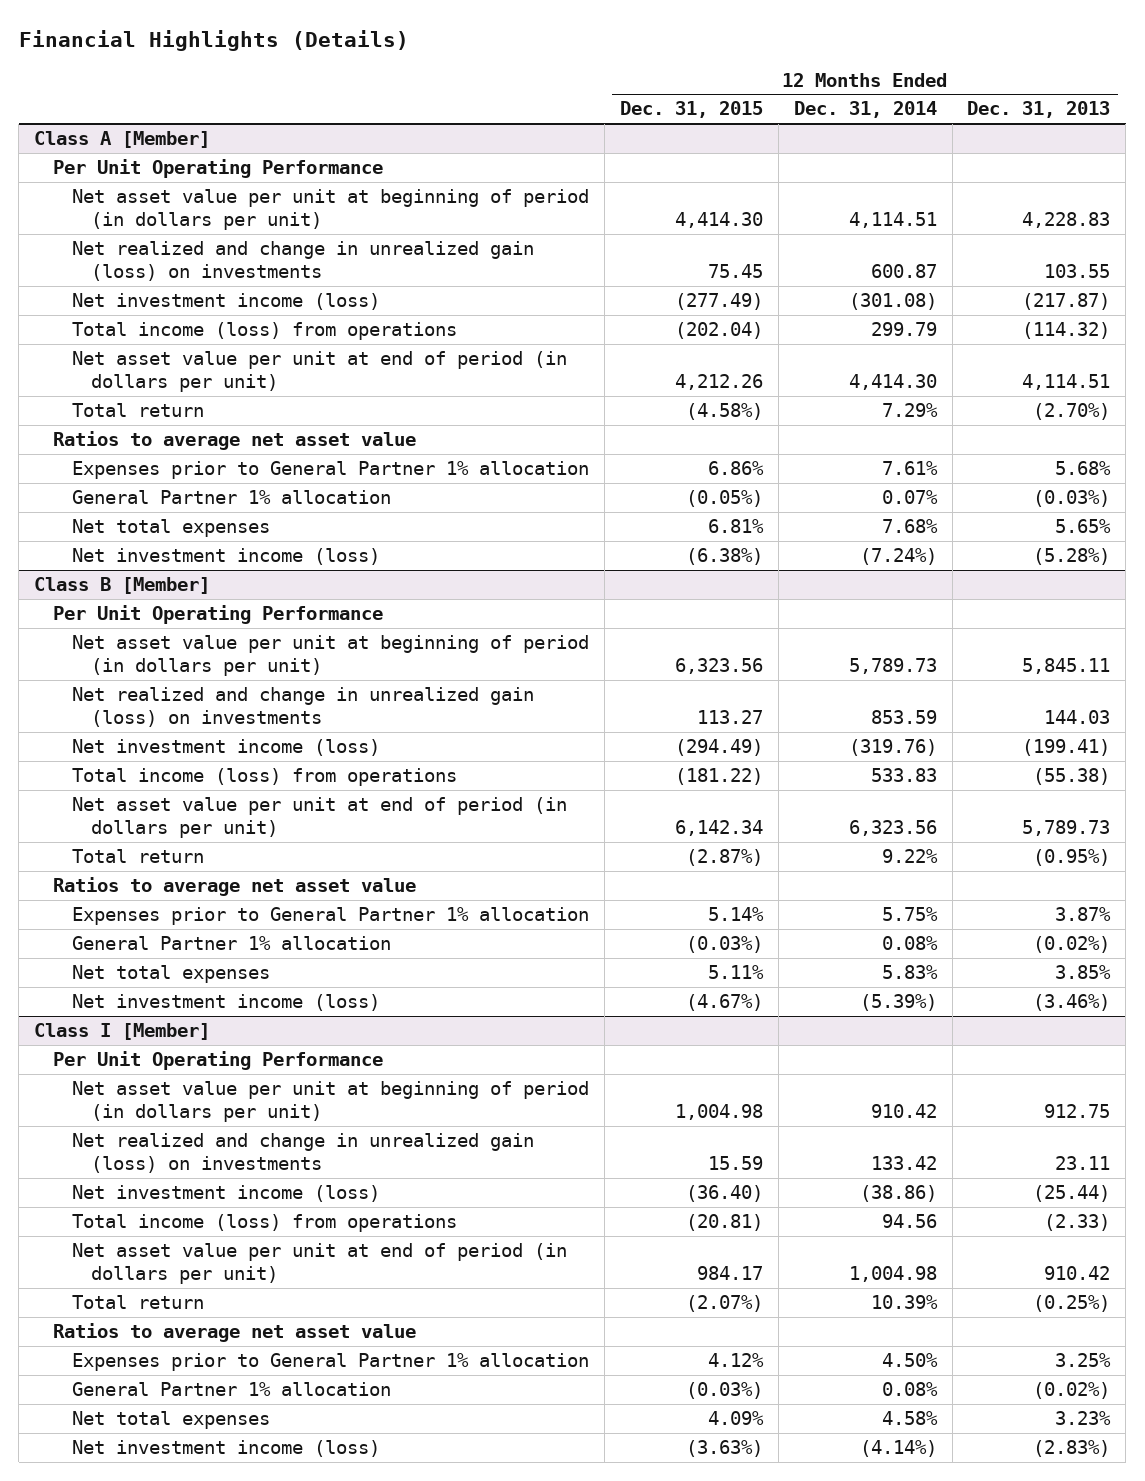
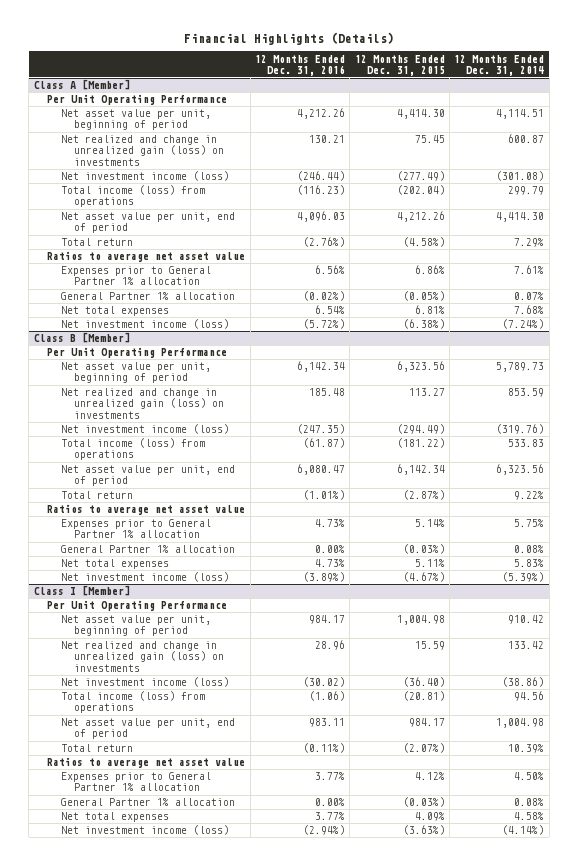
- | 12 Months Ended Dec. 31, 2015 | 12 Months Ended Dec. 31, 2014 | 12 Months Ended Dec. 31, 2013
+ | 12 Months Ended Dec. 31, 2016 | 12 Months Ended Dec. 31, 2015 | 12 Months Ended Dec. 31, 2014
@ Class A [Member]
- Net asset value per unit at beginning of period (in dollars per unit) | 4,414.30 | 4,114.51 | 4,228.83
+ Net asset value per unit, beginning of period | 4,212.26 | 4,414.30 | 4,114.51
- Net asset value per unit at end of period (in dollars per unit) | 4,212.26 | 4,414.30 | 4,114.51
+ Net asset value per unit, end of period | 4,096.03 | 4,212.26 | 4,414.30
@ Class B [Member]
- Net asset value per unit at beginning of period (in dollars per unit) | 6,323.56 | 5,789.73 | 5,845.11
+ Net asset value per unit, beginning of period | 6,142.34 | 6,323.56 | 5,789.73
- Net asset value per unit at end of period (in dollars per unit) | 6,142.34 | 6,323.56 | 5,789.73
+ Net asset value per unit, end of period | 6,080.47 | 6,142.34 | 6,323.56
@ Class I [Member]
- Net asset value per unit at beginning of period (in dollars per unit) | 1,004.98 | 910.42 | 912.75
+ Net asset value per unit, beginning of period | 984.17 | 1,004.98 | 910.42
- Net asset value per unit at end of period (in dollars per unit) | 984.17 | 1,004.98 | 910.42
+ Net asset value per unit, end of period | 983.11 | 984.17 | 1,004.98

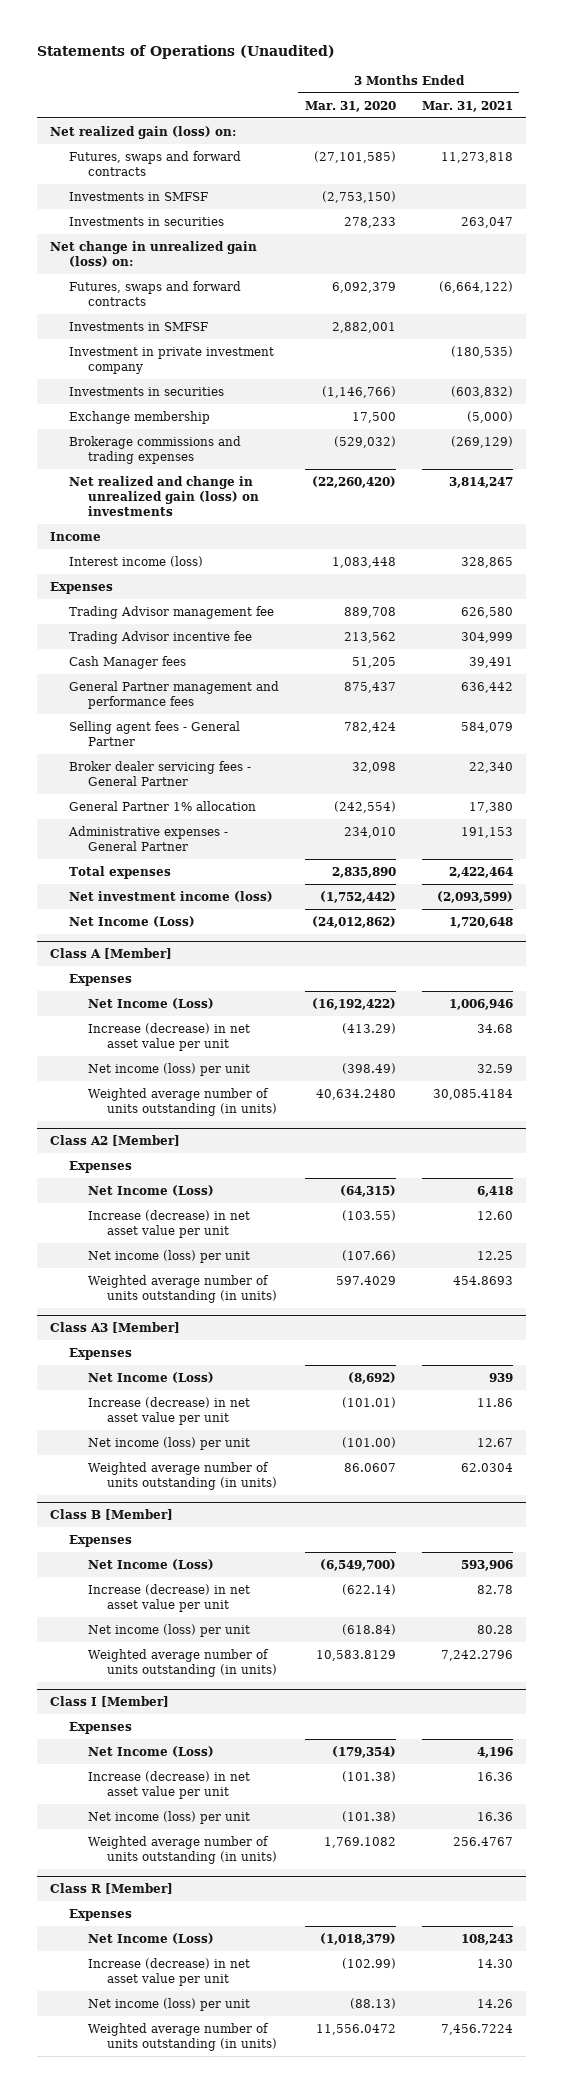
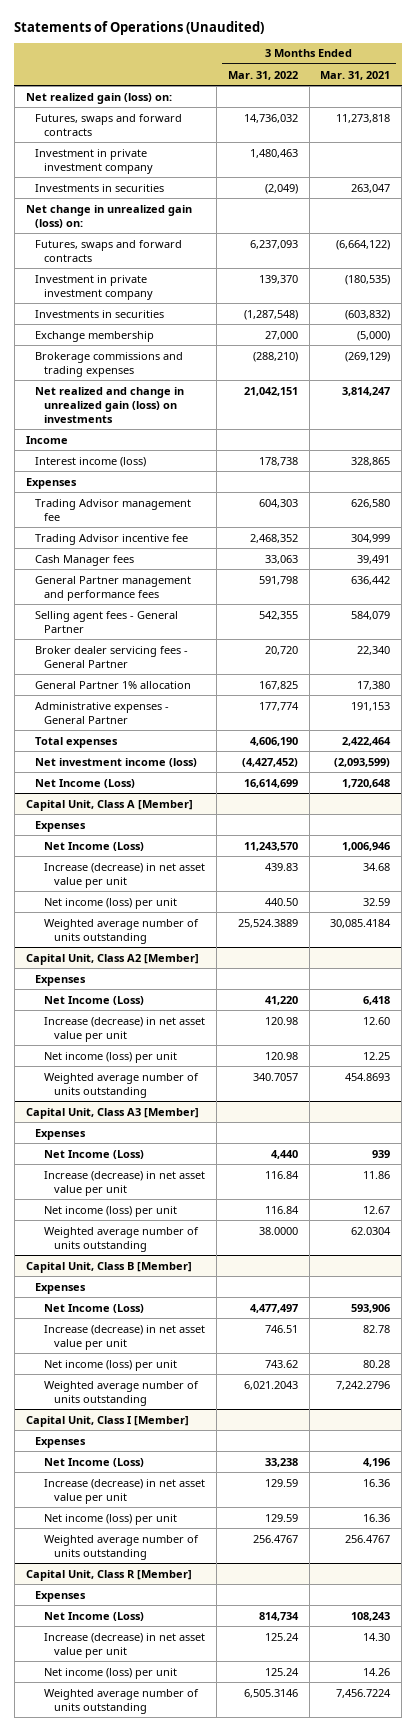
- | 3 Months Ended Mar. 31, 2020 | 3 Months Ended Mar. 31, 2021
+ | 3 Months Ended Mar. 31, 2022 | 3 Months Ended Mar. 31, 2021
- Investments in SMFSF | (2,753,150) |
+ Investment in private investment company | 1,480,463 |
- Investments in SMFSF | 2,882,001 |
- Class A [Member]
+ Capital Unit, Class A [Member]
- Weighted average number of units outstanding (in units) | 40,634.2480 | 30,085.4184
- Class A2 [Member]
+ Weighted average number of units outstanding | 25,524.3889 | 30,085.4184
+ Capital Unit, Class A2 [Member]
- Weighted average number of units outstanding (in units) | 597.4029 | 454.8693
- Class A3 [Member]
+ Weighted average number of units outstanding | 340.7057 | 454.8693
+ Capital Unit, Class A3 [Member]
- Weighted average number of units outstanding (in units) | 86.0607 | 62.0304
- Class B [Member]
+ Weighted average number of units outstanding | 38.0000 | 62.0304
+ Capital Unit, Class B [Member]
- Weighted average number of units outstanding (in units) | 10,583.8129 | 7,242.2796
- Class I [Member]
+ Weighted average number of units outstanding | 6,021.2043 | 7,242.2796
+ Capital Unit, Class I [Member]
- Weighted average number of units outstanding (in units) | 1,769.1082 | 256.4767
- Class R [Member]
+ Weighted average number of units outstanding | 256.4767 | 256.4767
+ Capital Unit, Class R [Member]
- Weighted average number of units outstanding (in units) | 11,556.0472 | 7,456.7224
+ Weighted average number of units outstanding | 6,505.3146 | 7,456.7224

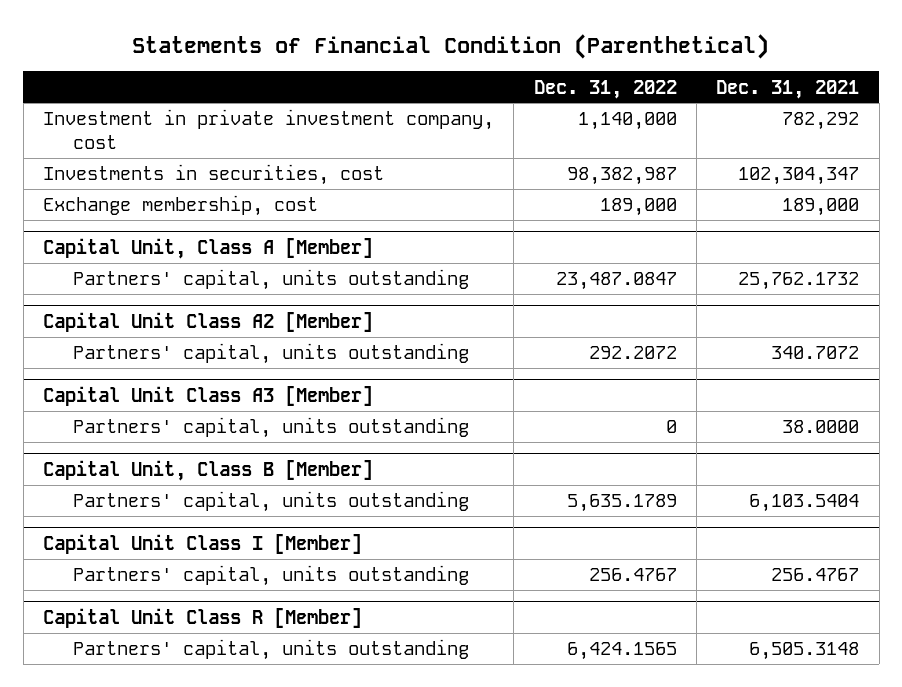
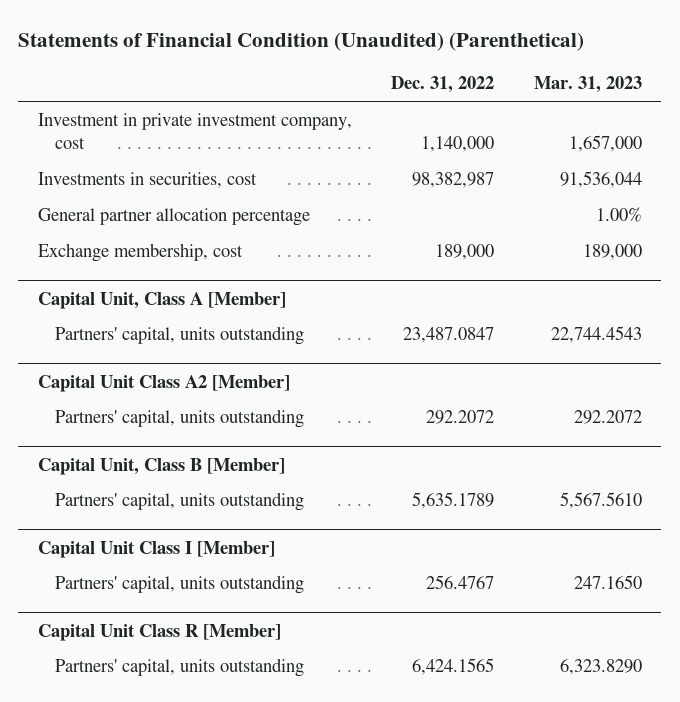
- Statements of Financial Condition (Parenthetical)
+ Statements of Financial Condition (Unaudited) (Parenthetical)
- | Dec. 31, 2022 | Dec. 31, 2021
+ | Dec. 31, 2022 | Mar. 31, 2023
+ General partner allocation percentage | | 1.00%
- Capital Unit Class A3 [Member]
- Partners' capital, units outstanding | 0 | 38.0000

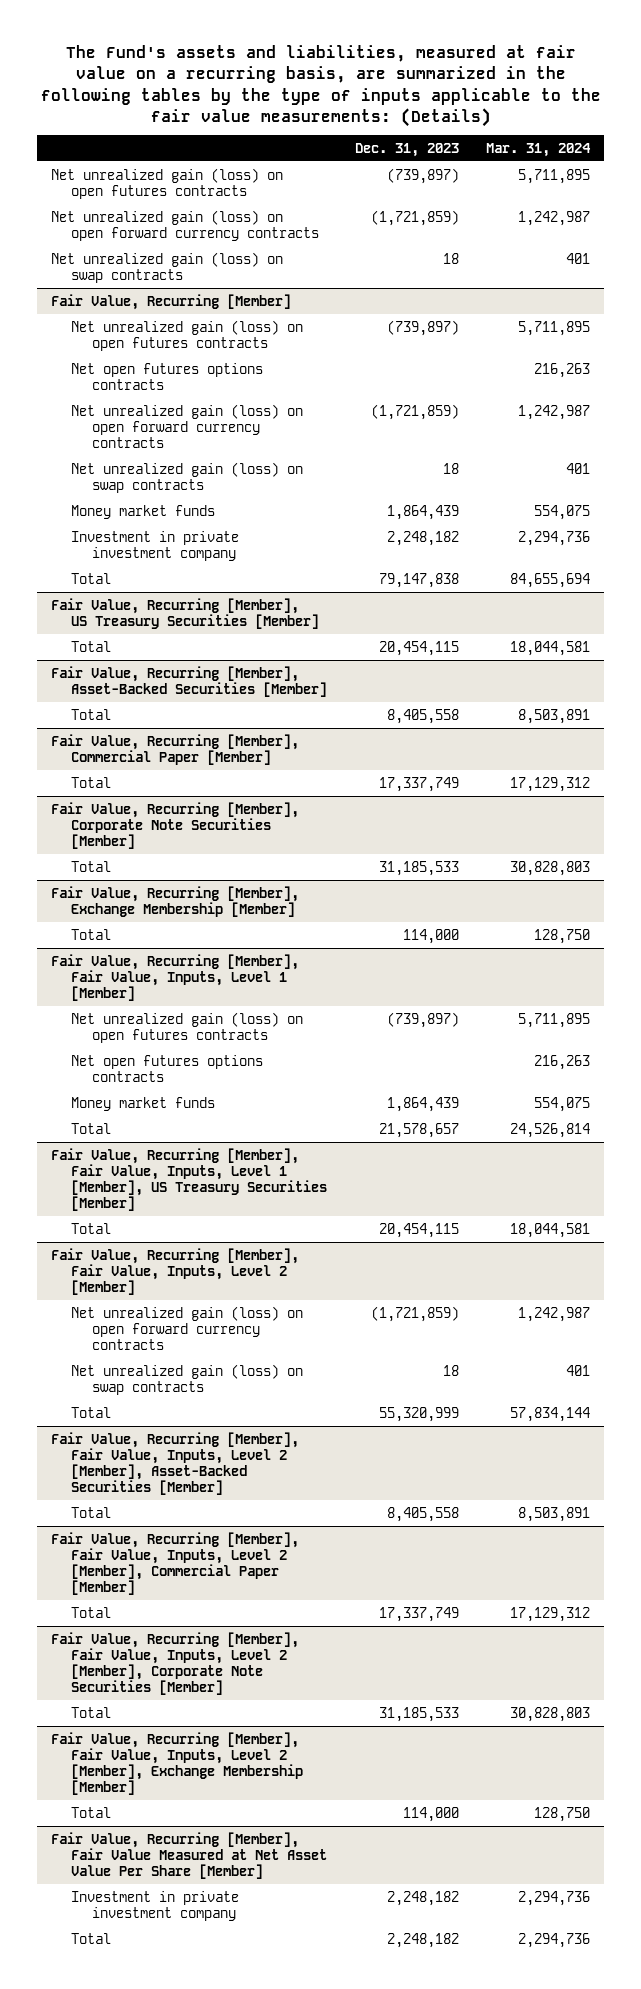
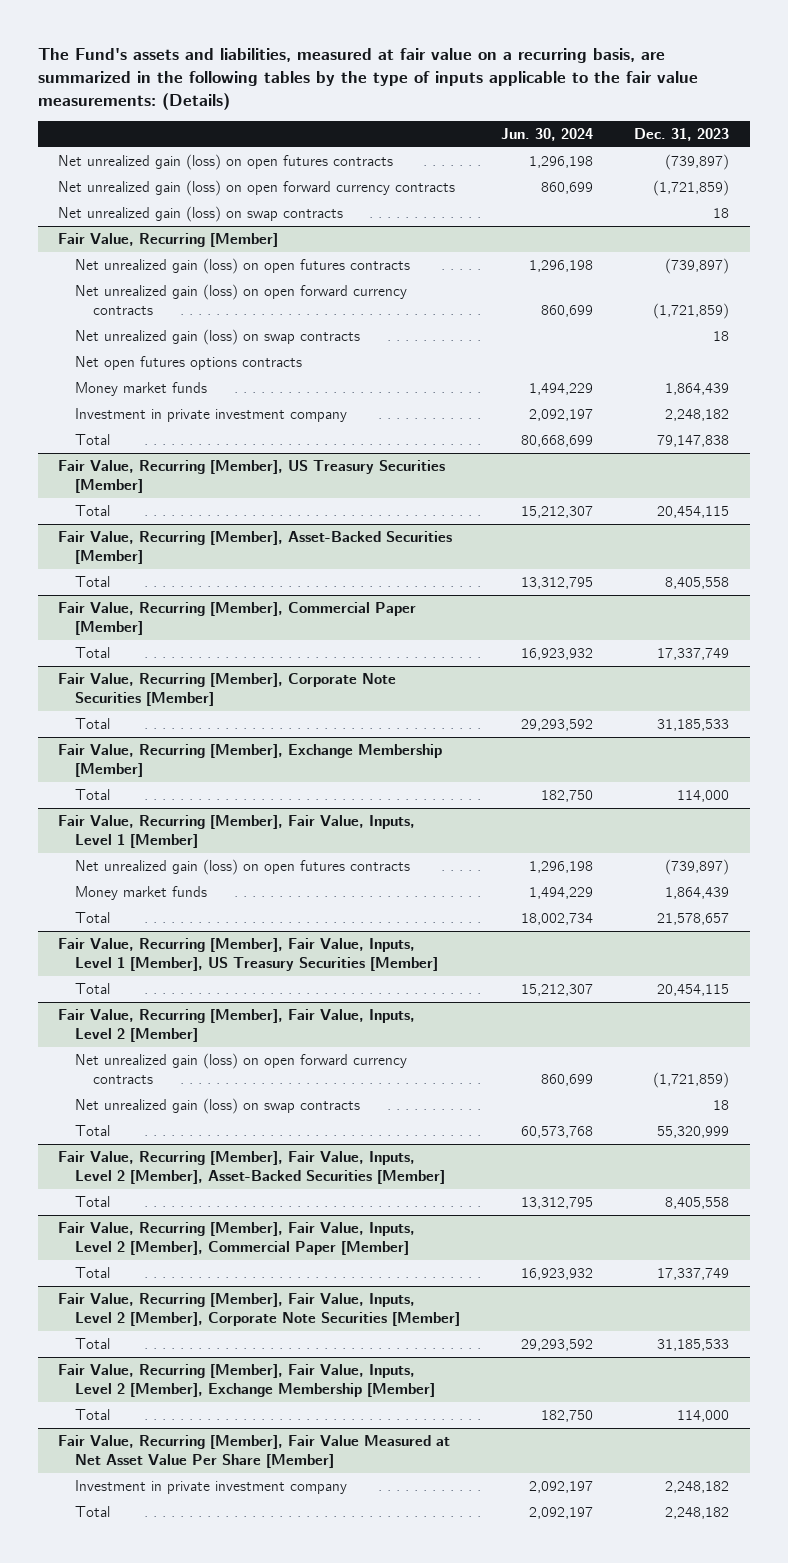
- | Dec. 31, 2023 | Mar. 31, 2024
+ | Jun. 30, 2024 | Dec. 31, 2023
@ Fair Value, Recurring [Member]
moved down: Net open futures options contracts
@ Fair Value, Recurring [Member], Fair Value, Inputs, Level 1 [Member]
- Net open futures options contracts | | 216,263

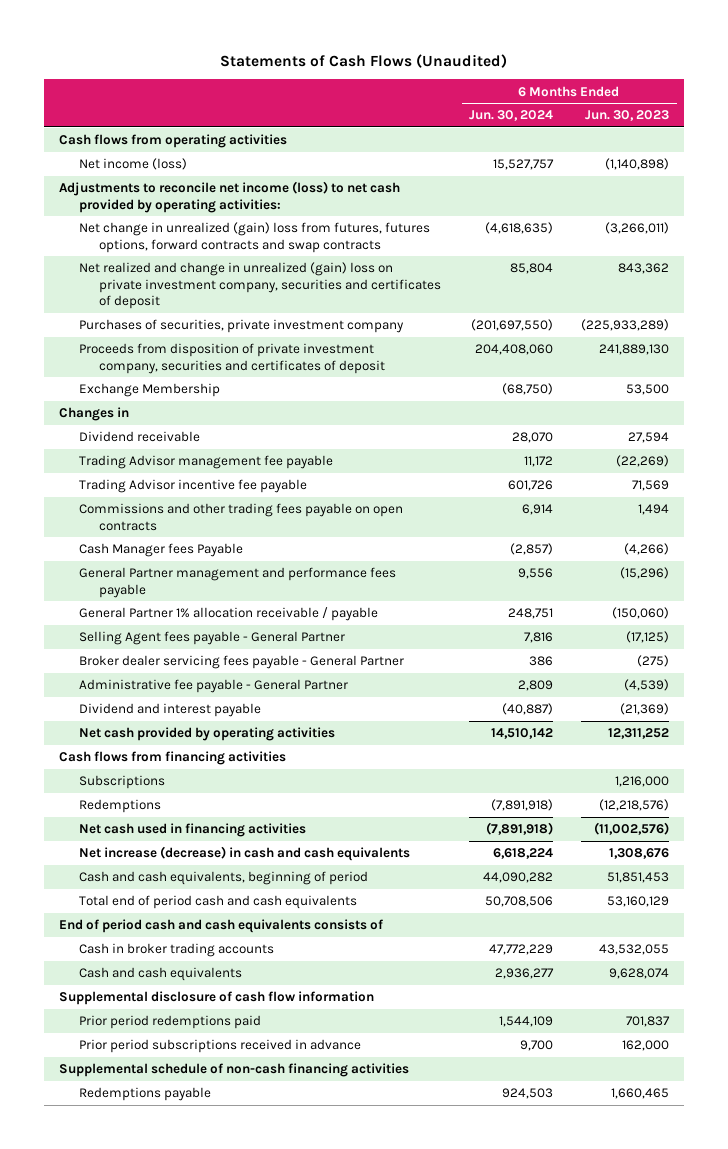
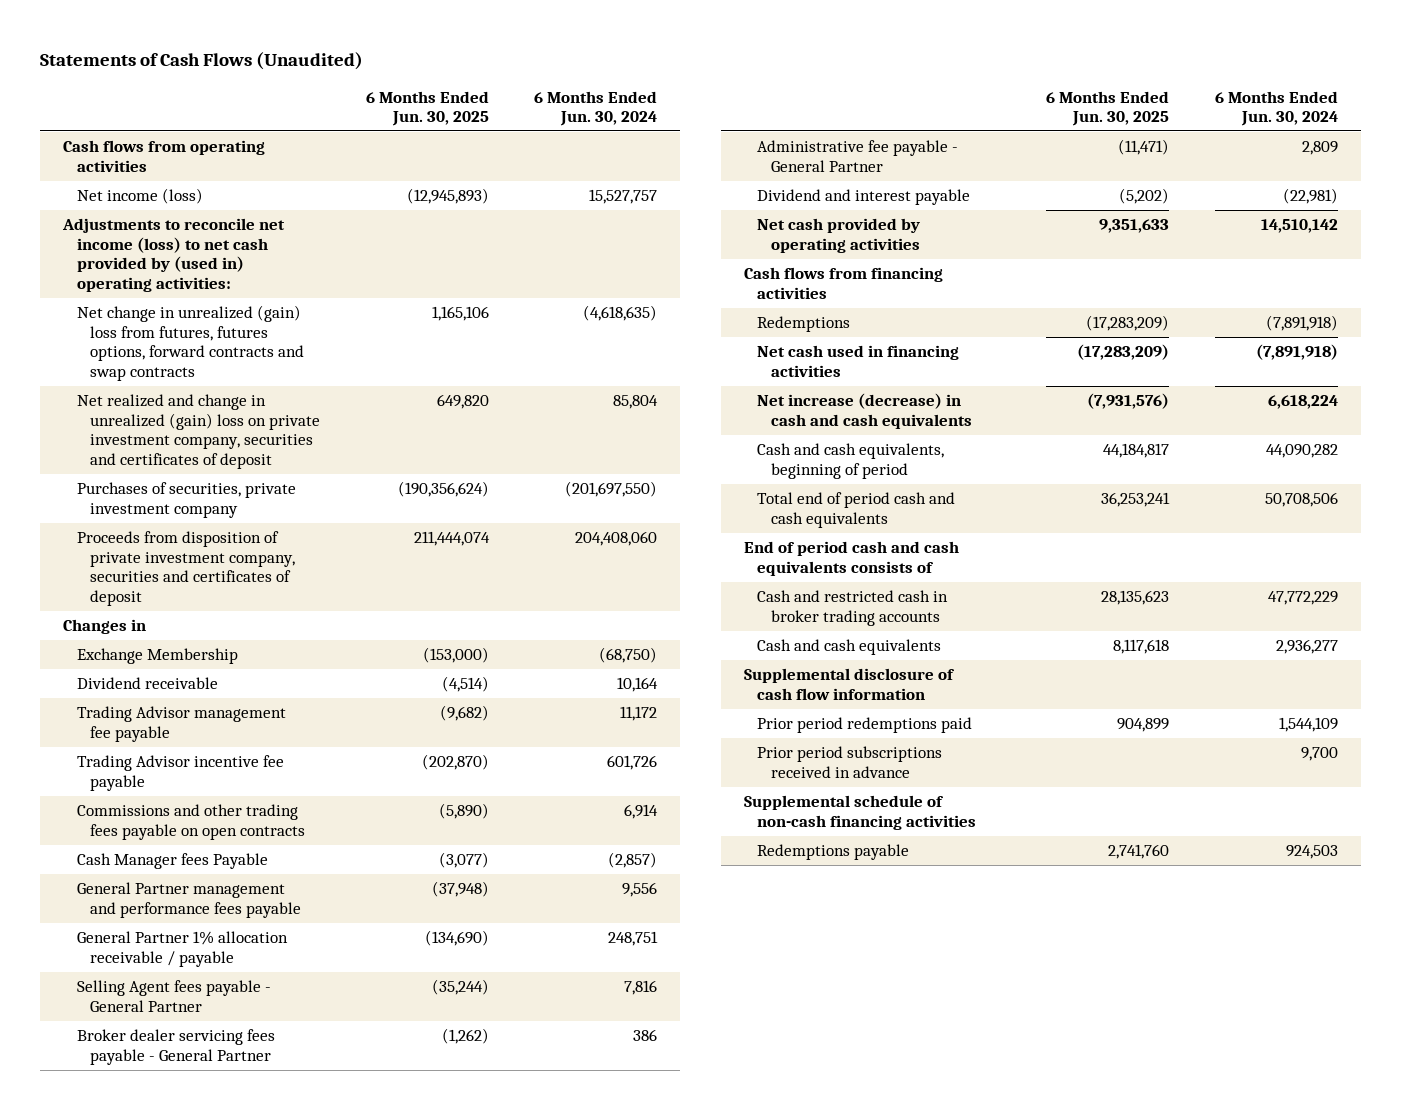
- | 6 Months Ended Jun. 30, 2024 | 6 Months Ended Jun. 30, 2023
+ | 6 Months Ended Jun. 30, 2025 | 6 Months Ended Jun. 30, 2024
- Adjustments to reconcile net income (loss) to net cash provided by operating activities:
+ Adjustments to reconcile net income (loss) to net cash provided by (used in) operating activities:
- Dividend receivable | 28,070 | 27,594
moved down: Exchange Membership | (153,000) | (68,750)
+ Dividend receivable | (4,514) | 10,164
- Dividend and interest payable | (40,887) | (21,369)
+ Dividend and interest payable | (5,202) | (22,981)
- Subscriptions | | 1,216,000
- Cash in broker trading accounts | 47,772,229 | 43,532,055
+ Cash and restricted cash in broker trading accounts | 28,135,623 | 47,772,229

